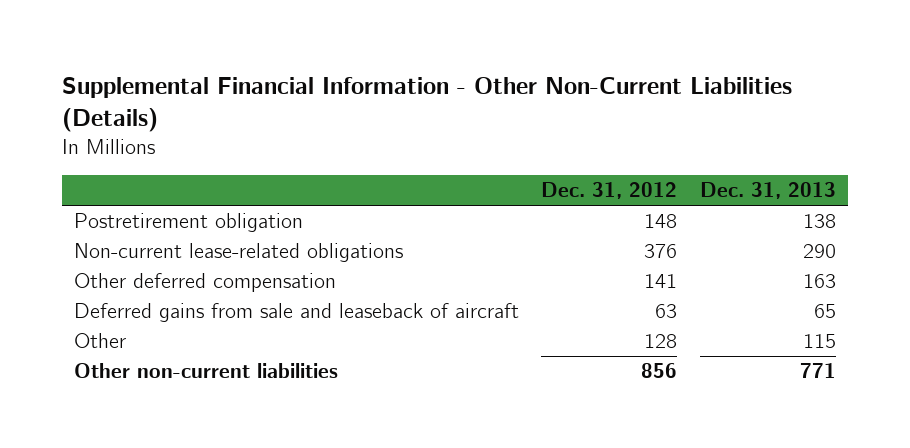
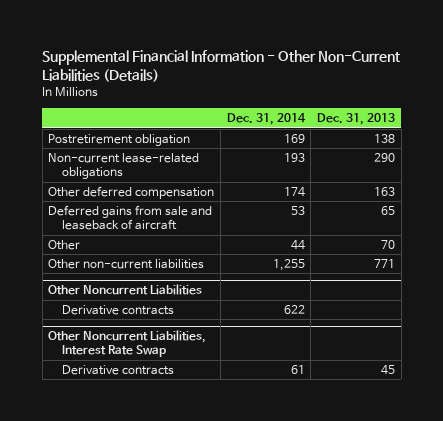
- | Dec. 31, 2012 | Dec. 31, 2013
+ | Dec. 31, 2014 | Dec. 31, 2013
- Other | 128 | 115
+ Other | 44 | 70
+ Other Noncurrent Liabilities
+ Derivative contracts | 622 |
+ Other Noncurrent Liabilities, Interest Rate Swap
+ Derivative contracts | 61 | 45

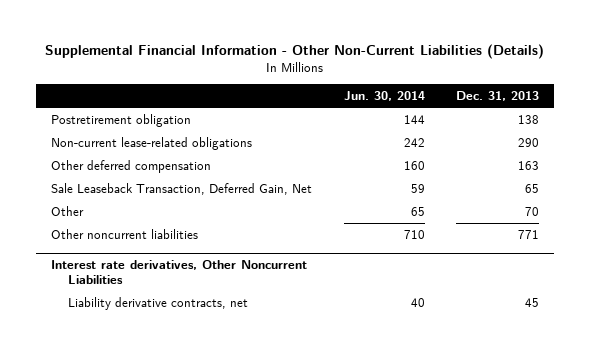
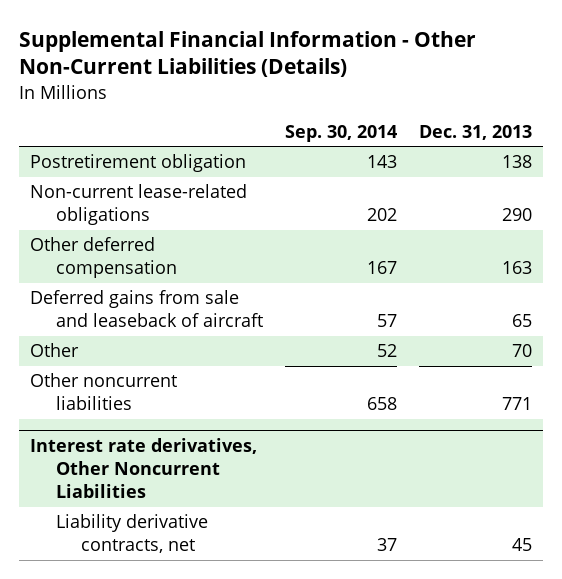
- | Jun. 30, 2014 | Dec. 31, 2013
+ | Sep. 30, 2014 | Dec. 31, 2013
- Sale Leaseback Transaction, Deferred Gain, Net | 59 | 65
+ Deferred gains from sale and leaseback of aircraft | 57 | 65

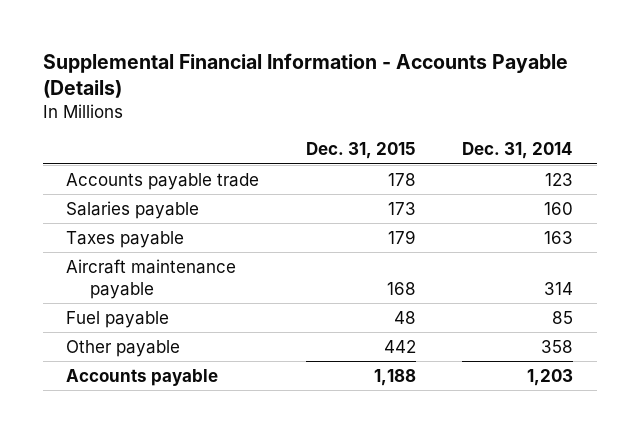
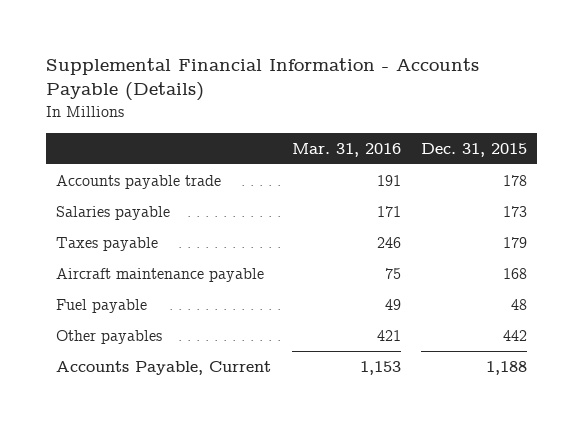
- | Dec. 31, 2015 | Dec. 31, 2014
+ | Mar. 31, 2016 | Dec. 31, 2015
- Other payable | 442 | 358
- Accounts payable | 1,188 | 1,203
+ Other payables | 421 | 442
+ Accounts Payable, Current | 1,153 | 1,188

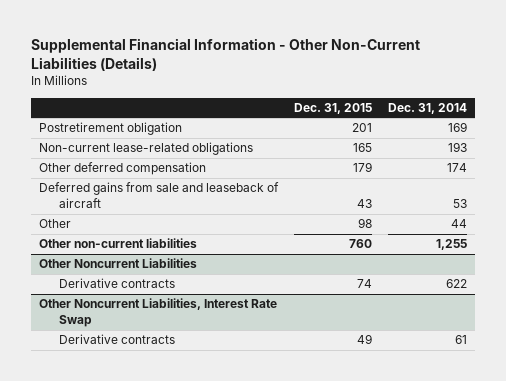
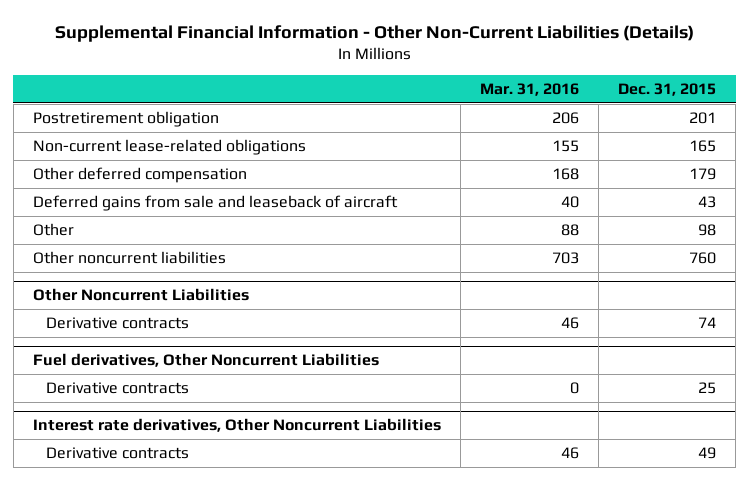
- | Dec. 31, 2015 | Dec. 31, 2014
+ | Mar. 31, 2016 | Dec. 31, 2015
- Other non-current liabilities | 760 | 1,255
+ Other noncurrent liabilities | 703 | 760
- Other Noncurrent Liabilities, Interest Rate Swap
+ Fuel derivatives, Other Noncurrent Liabilities
+ Derivative contracts | 0 | 25
+ Interest rate derivatives, Other Noncurrent Liabilities

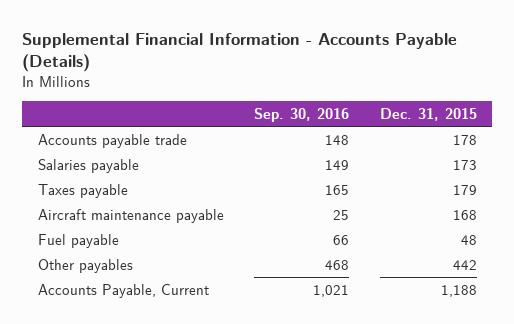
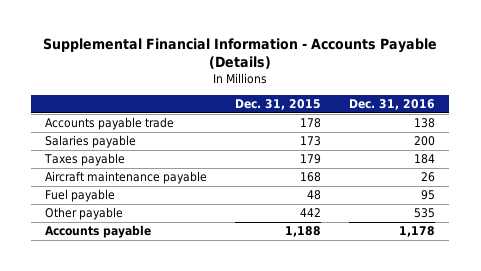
- | Sep. 30, 2016 | Dec. 31, 2015
+ | Dec. 31, 2015 | Dec. 31, 2016
- Other payables | 468 | 442
- Accounts Payable, Current | 1,021 | 1,188
+ Other payable | 442 | 535
+ Accounts payable | 1,188 | 1,178

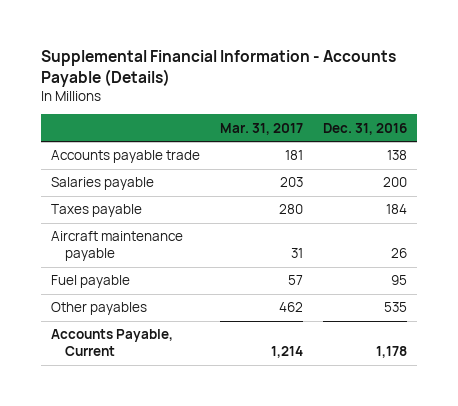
- | Dec. 31, 2015 | Dec. 31, 2016
+ | Mar. 31, 2017 | Dec. 31, 2016
- Other payable | 442 | 535
- Accounts payable | 1,188 | 1,178
+ Other payables | 462 | 535
+ Accounts Payable, Current | 1,214 | 1,178

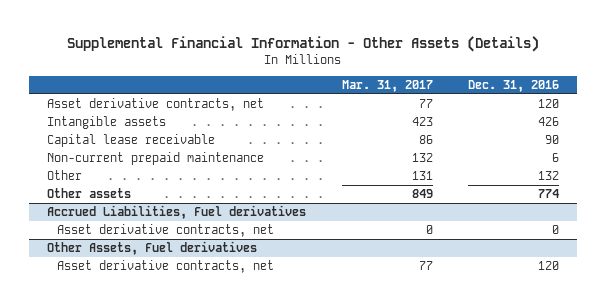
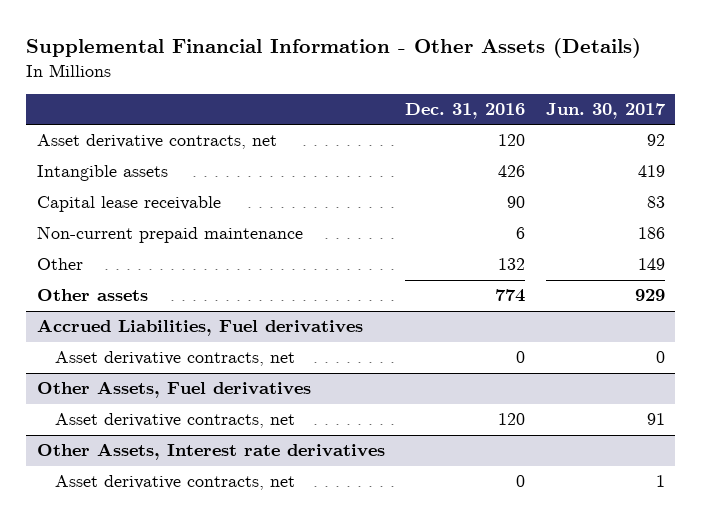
- | Mar. 31, 2017 | Dec. 31, 2016
+ | Dec. 31, 2016 | Jun. 30, 2017
+ Other Assets, Interest rate derivatives
+ Asset derivative contracts, net | 0 | 1

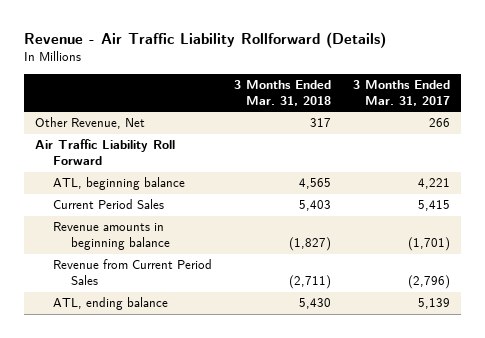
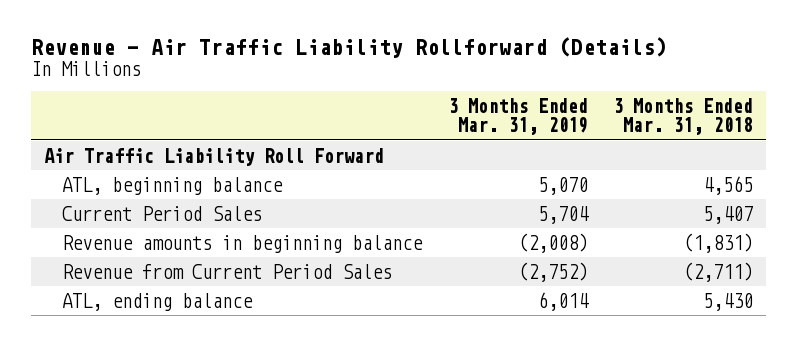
- | 3 Months Ended Mar. 31, 2018 | 3 Months Ended Mar. 31, 2017
+ | 3 Months Ended Mar. 31, 2019 | 3 Months Ended Mar. 31, 2018
- Other Revenue, Net | 317 | 266
- Current Period Sales | 5,403 | 5,415
- Revenue amounts in beginning balance | (1,827) | (1,701)
+ Current Period Sales | 5,704 | 5,407
+ Revenue amounts in beginning balance | (2,008) | (1,831)

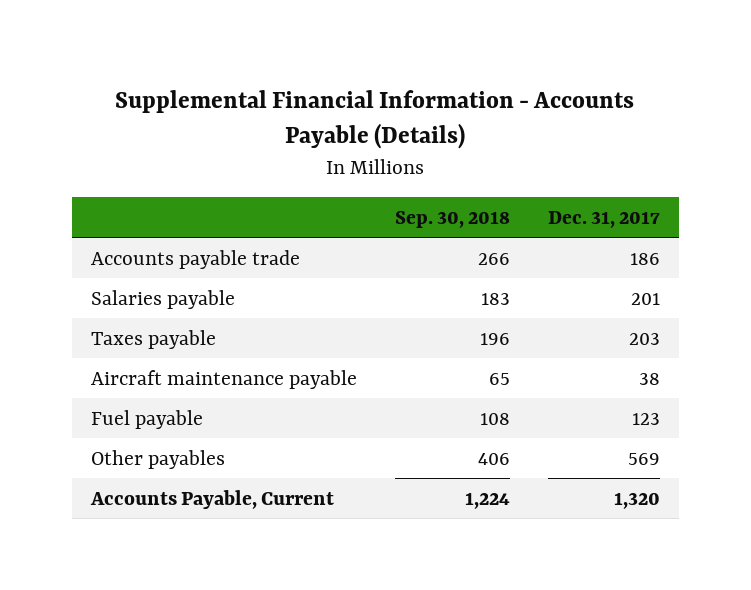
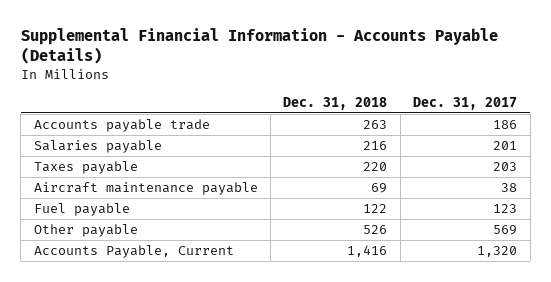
- | Sep. 30, 2018 | Dec. 31, 2017
+ | Dec. 31, 2018 | Dec. 31, 2017
- Other payables | 406 | 569
+ Other payable | 526 | 569

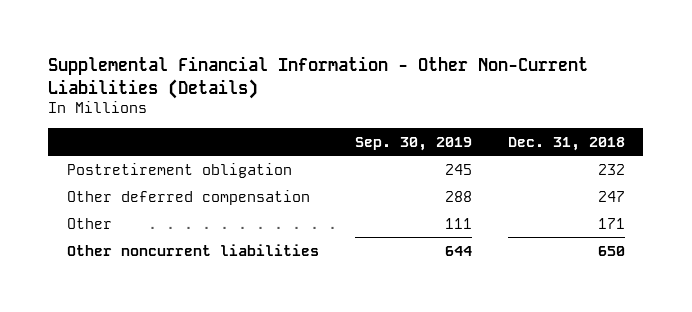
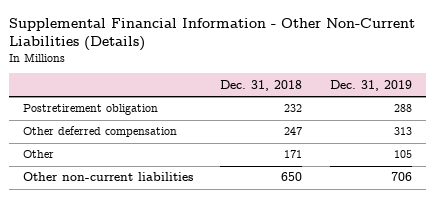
- | Sep. 30, 2019 | Dec. 31, 2018
+ | Dec. 31, 2018 | Dec. 31, 2019
- Other noncurrent liabilities | 644 | 650
+ Other non-current liabilities | 650 | 706

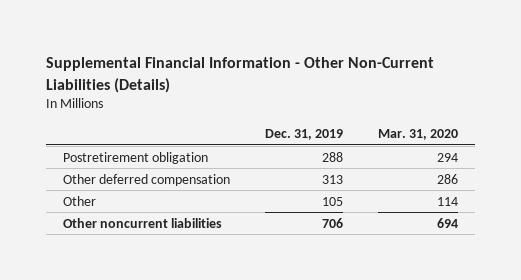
- | Dec. 31, 2018 | Dec. 31, 2019
+ | Dec. 31, 2019 | Mar. 31, 2020
- Other non-current liabilities | 650 | 706
+ Other noncurrent liabilities | 706 | 694

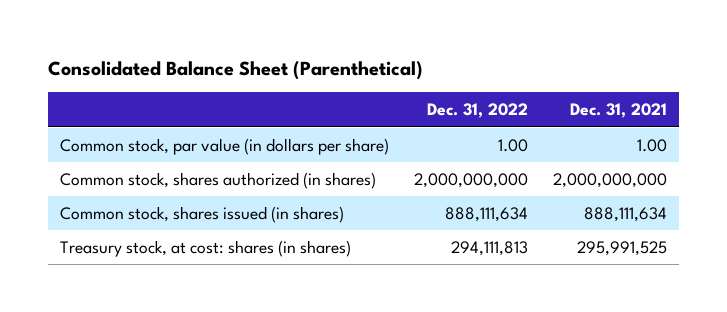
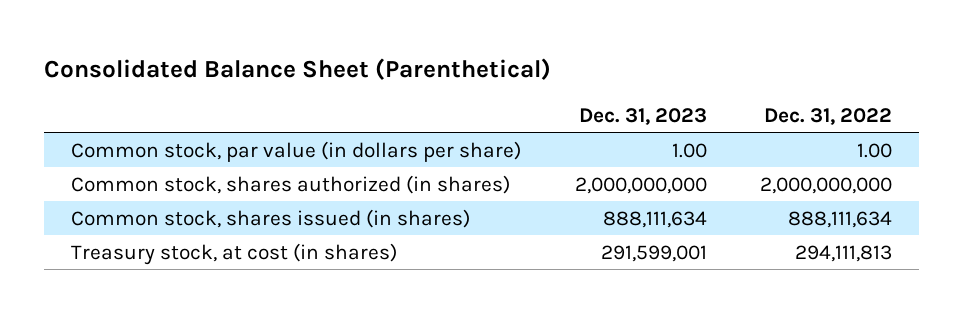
- | Dec. 31, 2022 | Dec. 31, 2021
+ | Dec. 31, 2023 | Dec. 31, 2022
- Treasury stock, at cost: shares (in shares) | 294,111,813 | 295,991,525
+ Treasury stock, at cost (in shares) | 291,599,001 | 294,111,813

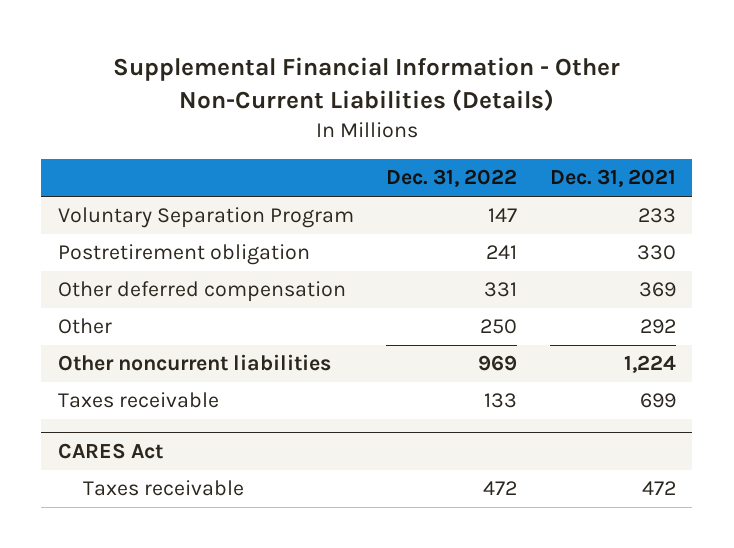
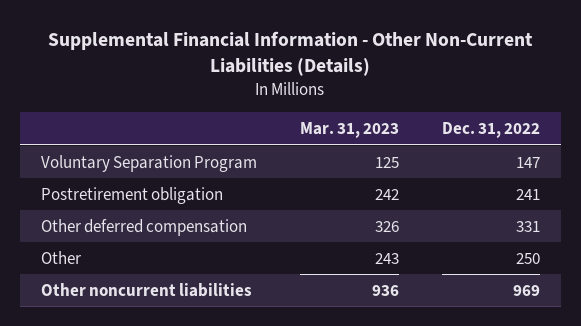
- | Dec. 31, 2022 | Dec. 31, 2021
+ | Mar. 31, 2023 | Dec. 31, 2022
- Taxes receivable | 133 | 699
- CARES Act
- Taxes receivable | 472 | 472

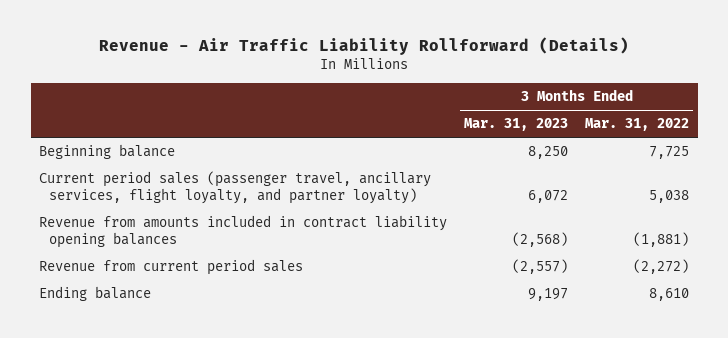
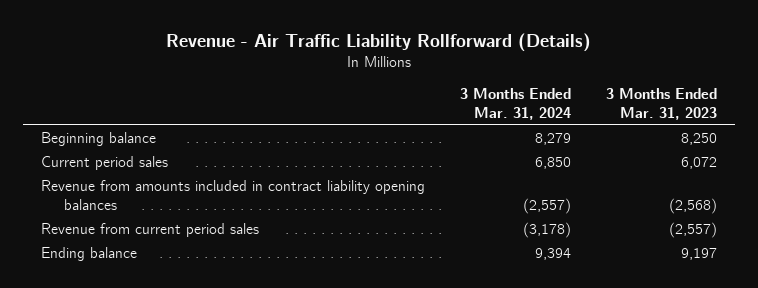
- | 3 Months Ended Mar. 31, 2023 | 3 Months Ended Mar. 31, 2022
+ | 3 Months Ended Mar. 31, 2024 | 3 Months Ended Mar. 31, 2023
- Current period sales (passenger travel, ancillary services, flight loyalty, and partner loyalty) | 6,072 | 5,038
+ Current period sales | 6,850 | 6,072

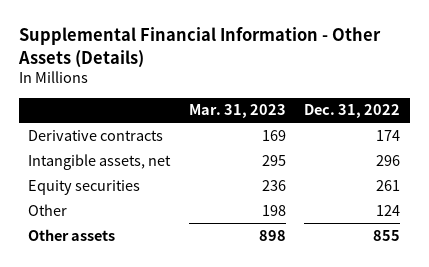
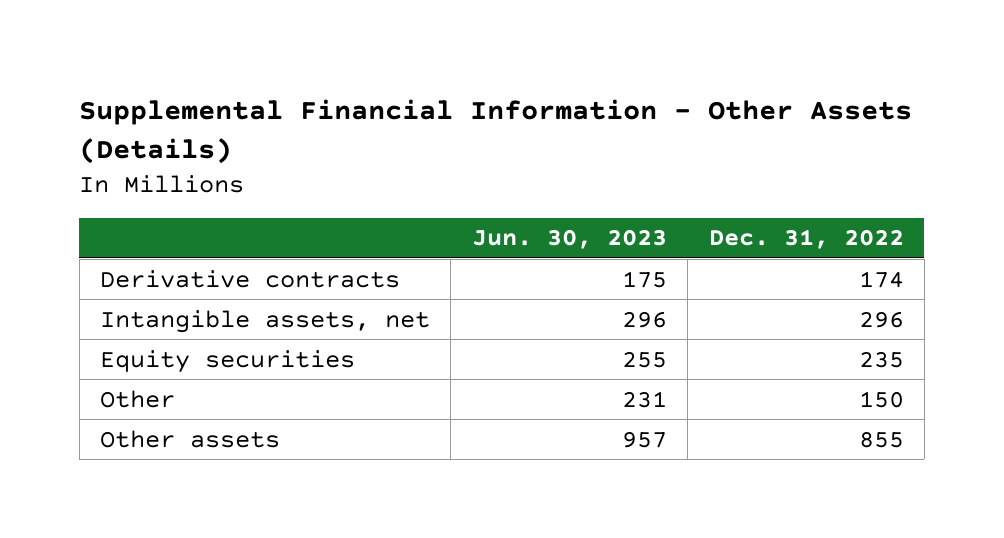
- | Mar. 31, 2023 | Dec. 31, 2022
+ | Jun. 30, 2023 | Dec. 31, 2022
- Equity securities | 236 | 261
- Other | 198 | 124
+ Equity securities | 255 | 235
+ Other | 231 | 150

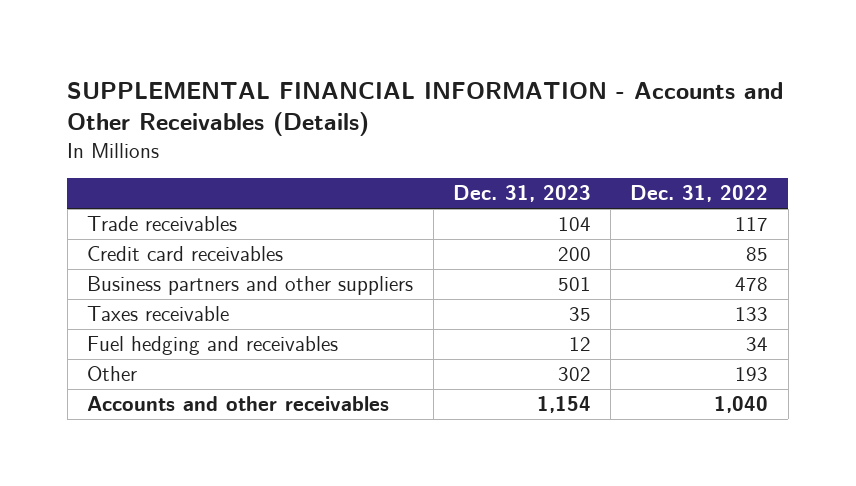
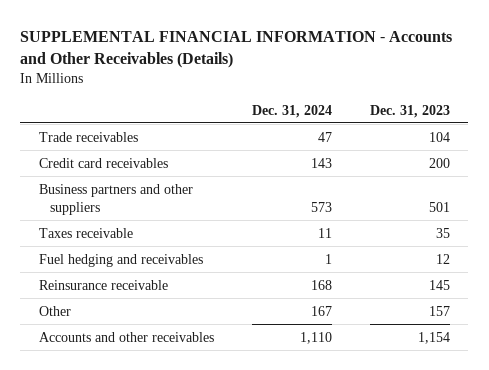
- | Dec. 31, 2023 | Dec. 31, 2022
+ | Dec. 31, 2024 | Dec. 31, 2023
- Other | 302 | 193
+ Reinsurance receivable | 168 | 145
+ Other | 167 | 157

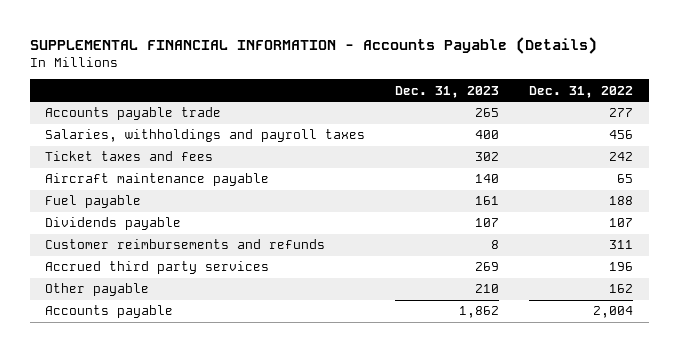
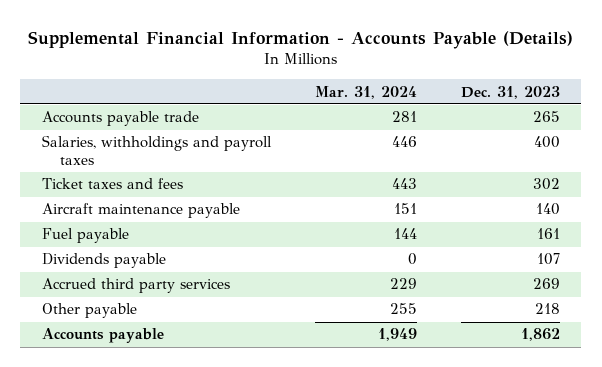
- SUPPLEMENTAL FINANCIAL INFORMATION - Accounts Payable (Details)
+ Supplemental Financial Information - Accounts Payable (Details)
- | Dec. 31, 2023 | Dec. 31, 2022
+ | Mar. 31, 2024 | Dec. 31, 2023
- Customer reimbursements and refunds | 8 | 311
- Other payable | 210 | 162
+ Other payable | 255 | 218

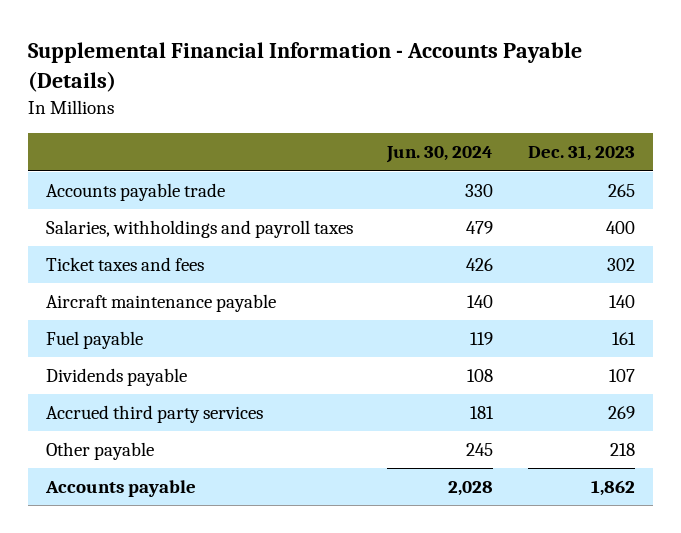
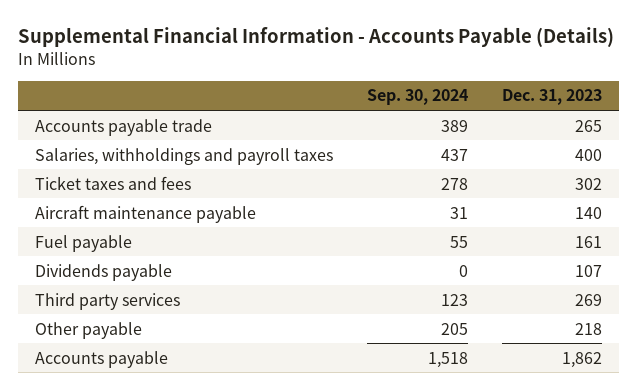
- | Jun. 30, 2024 | Dec. 31, 2023
+ | Sep. 30, 2024 | Dec. 31, 2023
- Accrued third party services | 181 | 269
+ Third party services | 123 | 269

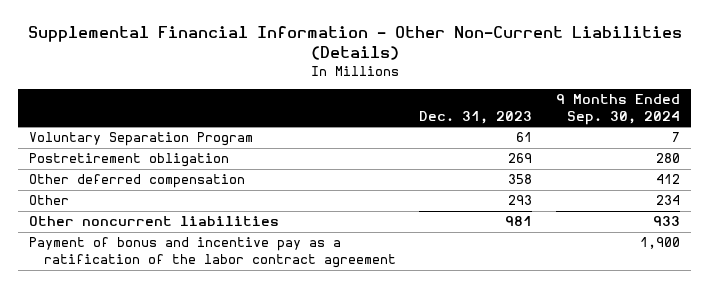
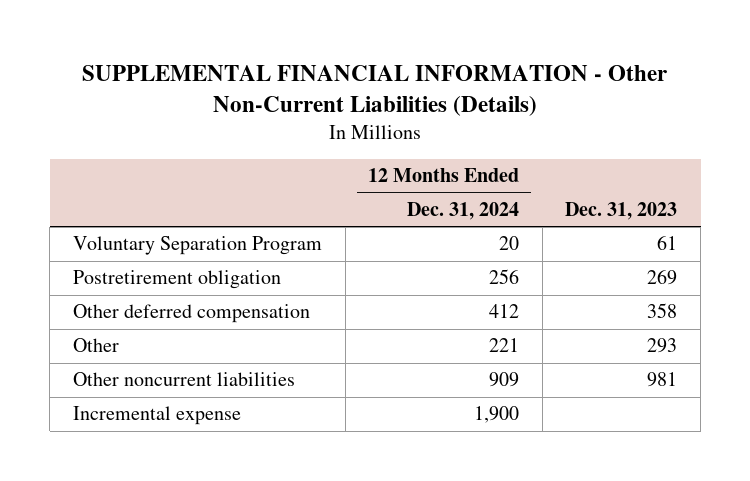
- Supplemental Financial Information - Other Non-Current Liabilities (Details)
+ SUPPLEMENTAL FINANCIAL INFORMATION - Other Non-Current Liabilities (Details)
- | Dec. 31, 2023 | 9 Months Ended Sep. 30, 2024
+ | 12 Months Ended Dec. 31, 2024 | Dec. 31, 2023
- Payment of bonus and incentive pay as a ratification of the labor contract agreement | | 1,900
+ Incremental expense | 1,900 |

